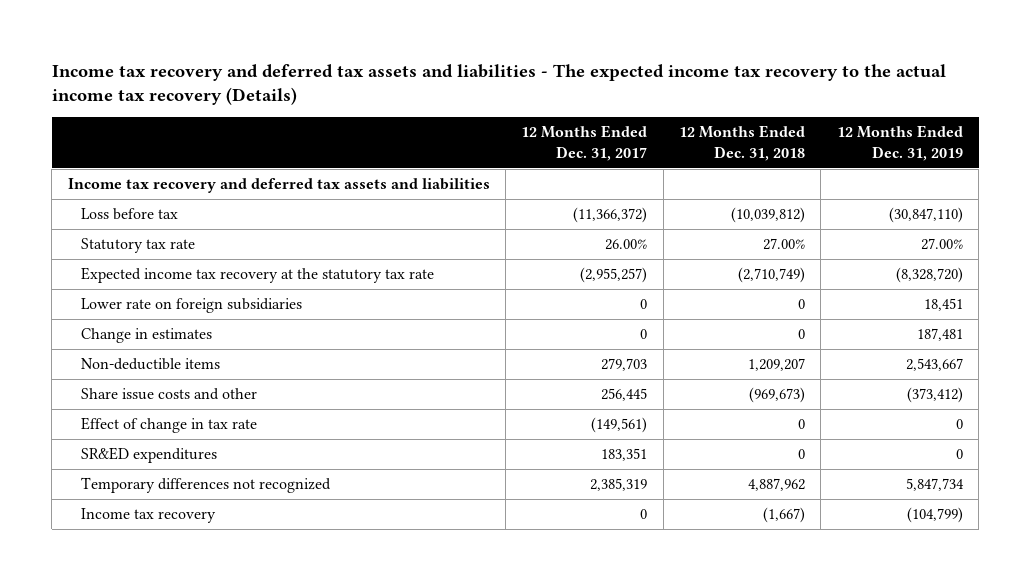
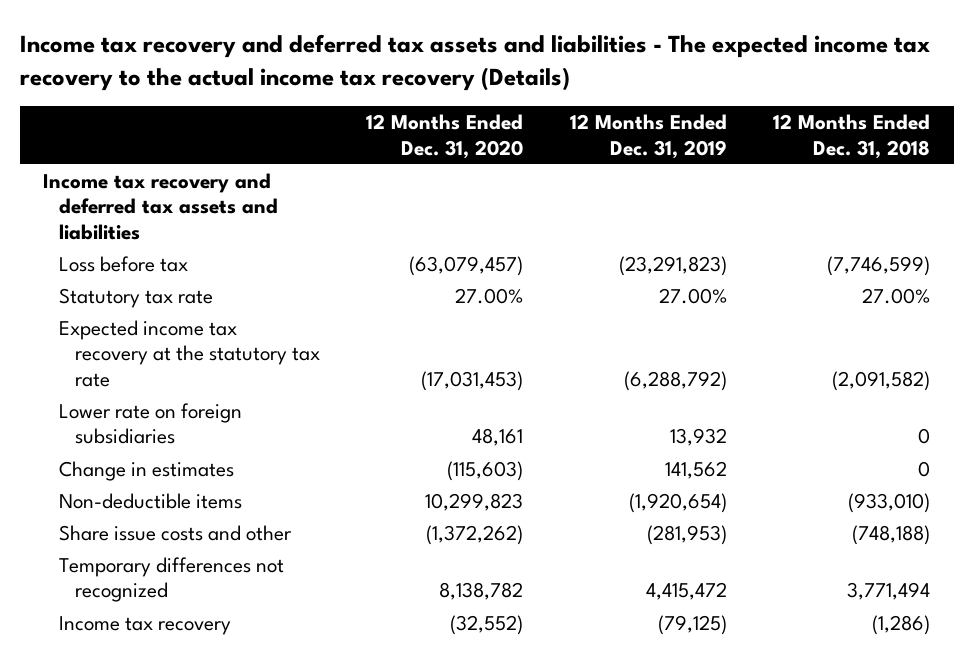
- | 12 Months Ended Dec. 31, 2017 | 12 Months Ended Dec. 31, 2018 | 12 Months Ended Dec. 31, 2019
+ | 12 Months Ended Dec. 31, 2020 | 12 Months Ended Dec. 31, 2019 | 12 Months Ended Dec. 31, 2018
- Loss before tax | (11,366,372) | (10,039,812) | (30,847,110)
+ Loss before tax | (63,079,457) | (23,291,823) | (7,746,599)
- Expected income tax recovery at the statutory tax rate | (2,955,257) | (2,710,749) | (8,328,720)
- Lower rate on foreign subsidiaries | 0 | 0 | 18,451
- Change in estimates | 0 | 0 | 187,481
- Non-deductible items | 279,703 | 1,209,207 | 2,543,667
- Share issue costs and other | 256,445 | (969,673) | (373,412)
- Effect of change in tax rate | (149,561) | 0 | 0
- SR&ED expenditures | 183,351 | 0 | 0
- Temporary differences not recognized | 2,385,319 | 4,887,962 | 5,847,734
- Income tax recovery | 0 | (1,667) | (104,799)
+ Expected income tax recovery at the statutory tax rate | (17,031,453) | (6,288,792) | (2,091,582)
+ Lower rate on foreign subsidiaries | 48,161 | 13,932 | 0
+ Change in estimates | (115,603) | 141,562 | 0
+ Non-deductible items | 10,299,823 | (1,920,654) | (933,010)
+ Share issue costs and other | (1,372,262) | (281,953) | (748,188)
+ Temporary differences not recognized | 8,138,782 | 4,415,472 | 3,771,494
+ Income tax recovery | (32,552) | (79,125) | (1,286)

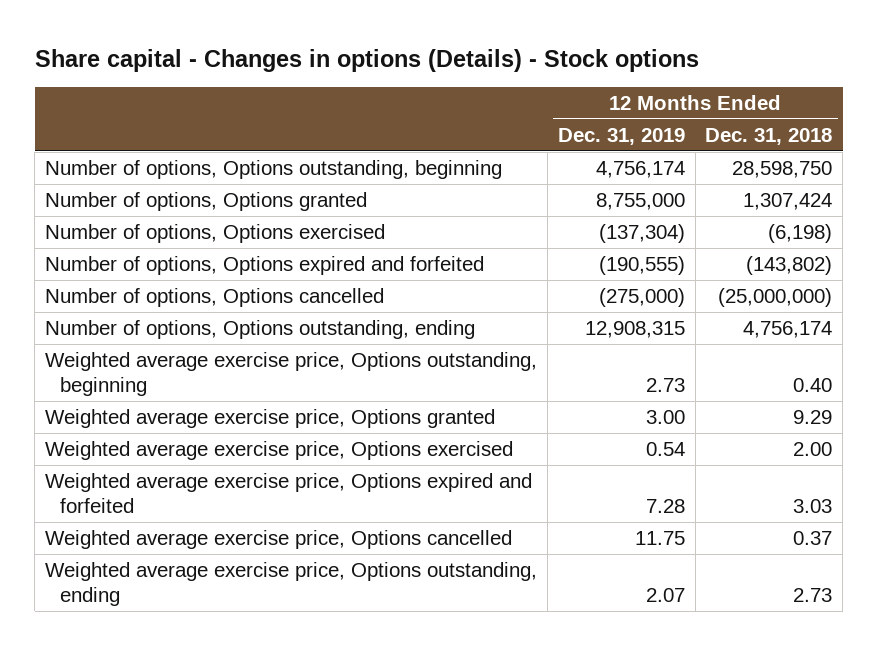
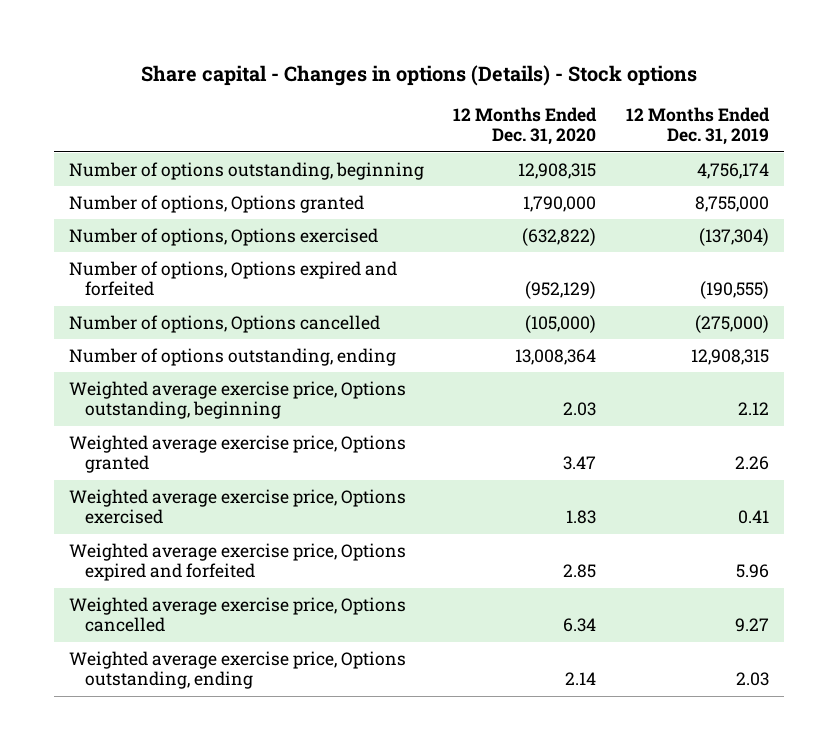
- | 12 Months Ended Dec. 31, 2019 | 12 Months Ended Dec. 31, 2018
+ | 12 Months Ended Dec. 31, 2020 | 12 Months Ended Dec. 31, 2019
- Number of options, Options outstanding, beginning | 4,756,174 | 28,598,750
+ Number of options outstanding, beginning | 12,908,315 | 4,756,174
- Number of options, Options outstanding, ending | 12,908,315 | 4,756,174
- Weighted average exercise price, Options outstanding, beginning | 2.73 | 0.40
- Weighted average exercise price, Options granted | 3.00 | 9.29
- Weighted average exercise price, Options exercised | 0.54 | 2.00
- Weighted average exercise price, Options expired and forfeited | 7.28 | 3.03
- Weighted average exercise price, Options cancelled | 11.75 | 0.37
- Weighted average exercise price, Options outstanding, ending | 2.07 | 2.73
+ Number of options outstanding, ending | 13,008,364 | 12,908,315
+ Weighted average exercise price, Options outstanding, beginning | 2.03 | 2.12
+ Weighted average exercise price, Options granted | 3.47 | 2.26
+ Weighted average exercise price, Options exercised | 1.83 | 0.41
+ Weighted average exercise price, Options expired and forfeited | 2.85 | 5.96
+ Weighted average exercise price, Options cancelled | 6.34 | 9.27
+ Weighted average exercise price, Options outstanding, ending | 2.14 | 2.03

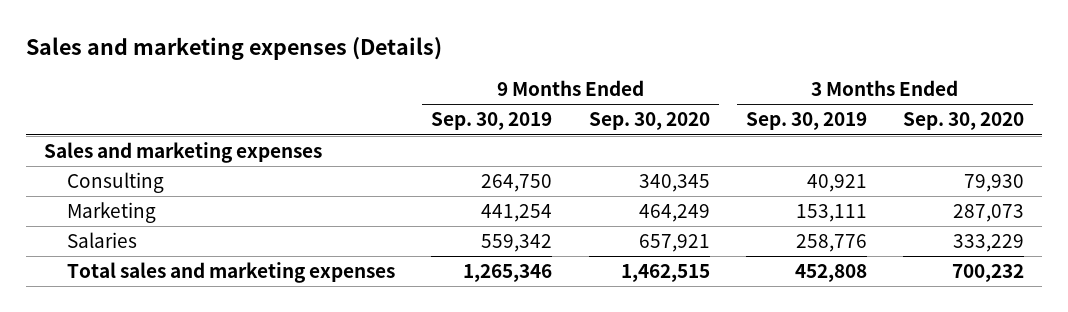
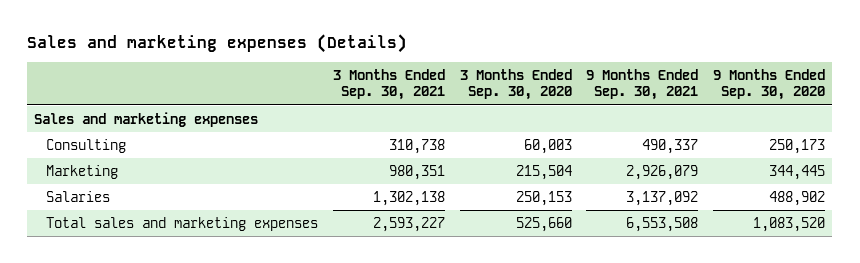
- | 9 Months Ended Sep. 30, 2019 | 9 Months Ended Sep. 30, 2020 | 3 Months Ended Sep. 30, 2019 | 3 Months Ended Sep. 30, 2020
+ | 3 Months Ended Sep. 30, 2021 | 3 Months Ended Sep. 30, 2020 | 9 Months Ended Sep. 30, 2021 | 9 Months Ended Sep. 30, 2020
- Consulting | 264,750 | 340,345 | 40,921 | 79,930
- Marketing | 441,254 | 464,249 | 153,111 | 287,073
- Salaries | 559,342 | 657,921 | 258,776 | 333,229
- Total sales and marketing expenses | 1,265,346 | 1,462,515 | 452,808 | 700,232
+ Consulting | 310,738 | 60,003 | 490,337 | 250,173
+ Marketing | 980,351 | 215,504 | 2,926,079 | 344,445
+ Salaries | 1,302,138 | 250,153 | 3,137,092 | 488,902
+ Total sales and marketing expenses | 2,593,227 | 525,660 | 6,553,508 | 1,083,520

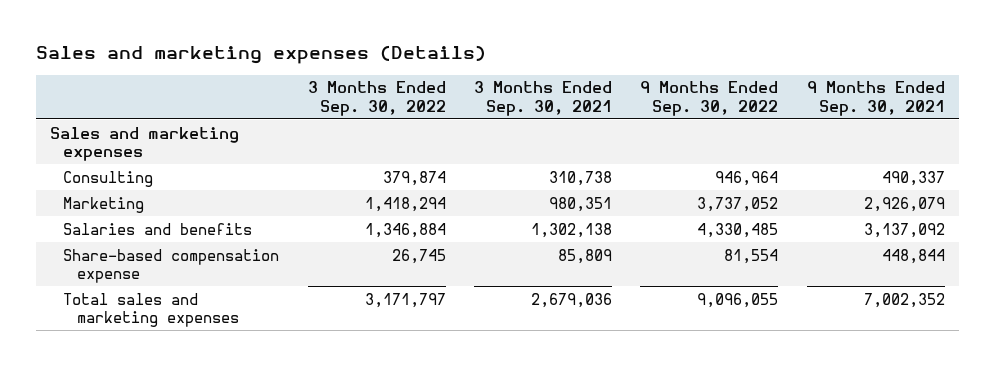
- | 3 Months Ended Sep. 30, 2021 | 3 Months Ended Sep. 30, 2020 | 9 Months Ended Sep. 30, 2021 | 9 Months Ended Sep. 30, 2020
+ | 3 Months Ended Sep. 30, 2022 | 3 Months Ended Sep. 30, 2021 | 9 Months Ended Sep. 30, 2022 | 9 Months Ended Sep. 30, 2021
- Salaries | 1,302,138 | 250,153 | 3,137,092 | 488,902
- Total sales and marketing expenses | 2,593,227 | 525,660 | 6,553,508 | 1,083,520
+ Salaries and benefits | 1,346,884 | 1,302,138 | 4,330,485 | 3,137,092
+ Share-based compensation expense | 26,745 | 85,809 | 81,554 | 448,844
+ Total sales and marketing expenses | 3,171,797 | 2,679,036 | 9,096,055 | 7,002,352

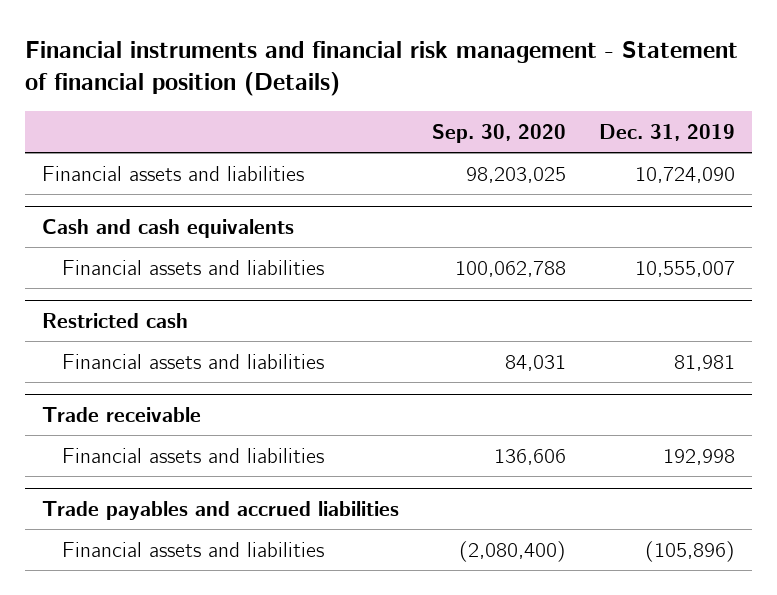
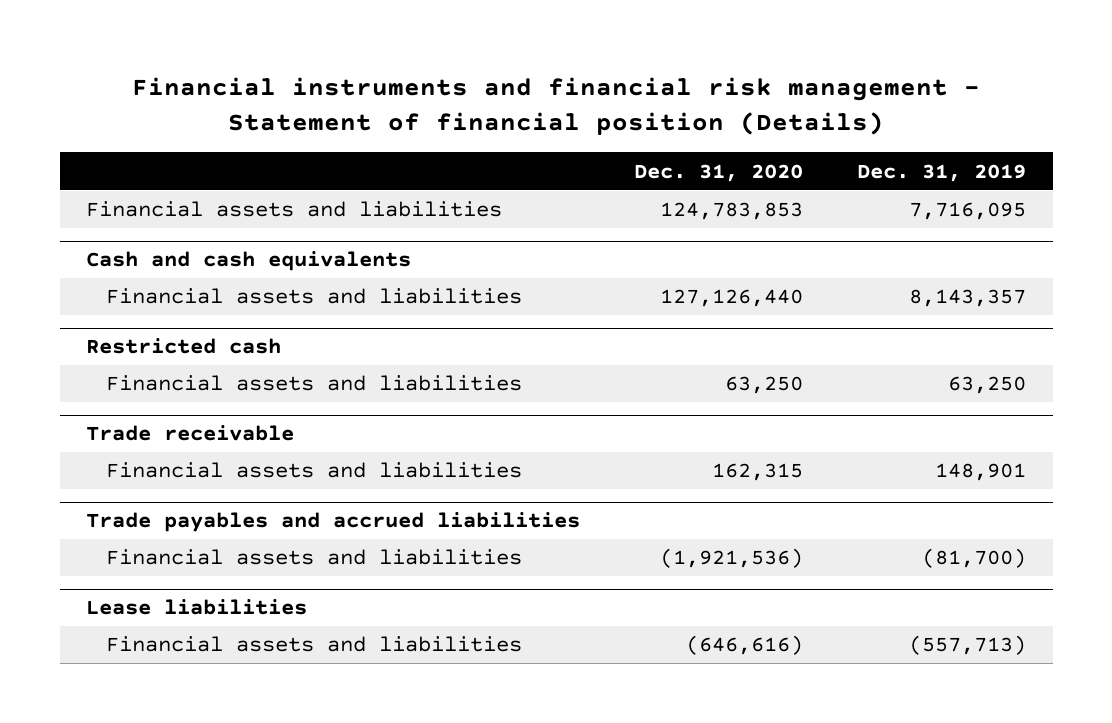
- | Sep. 30, 2020 | Dec. 31, 2019
+ | Dec. 31, 2020 | Dec. 31, 2019
- Financial assets and liabilities | 98,203,025 | 10,724,090
+ Financial assets and liabilities | 124,783,853 | 7,716,095
@ Cash and cash equivalents
- Financial assets and liabilities | 100,062,788 | 10,555,007
+ Financial assets and liabilities | 127,126,440 | 8,143,357
@ Restricted cash
- Financial assets and liabilities | 84,031 | 81,981
+ Financial assets and liabilities | 63,250 | 63,250
@ Trade receivable
- Financial assets and liabilities | 136,606 | 192,998
+ Financial assets and liabilities | 162,315 | 148,901
@ Trade payables and accrued liabilities
- Financial assets and liabilities | (2,080,400) | (105,896)
+ Financial assets and liabilities | (1,921,536) | (81,700)
+ Lease liabilities
+ Financial assets and liabilities | (646,616) | (557,713)

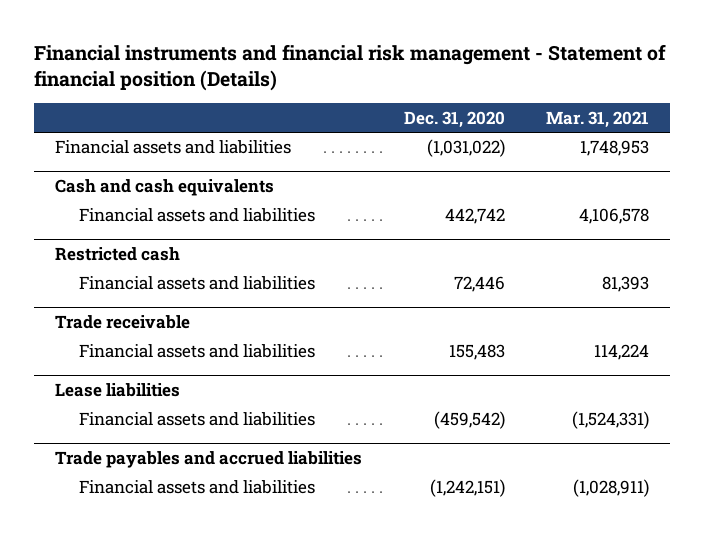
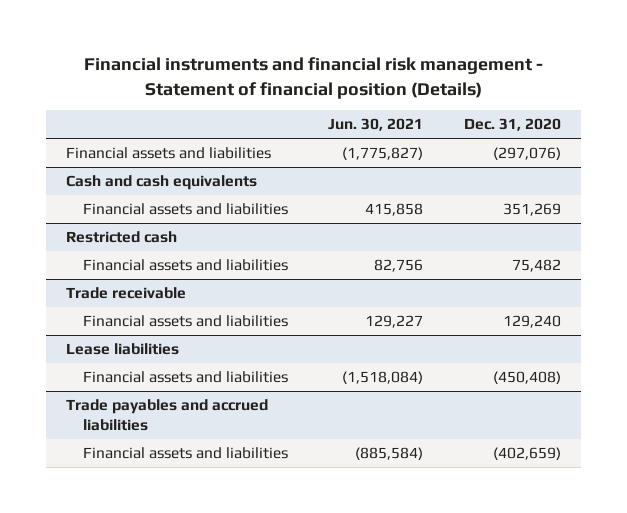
- | Dec. 31, 2020 | Mar. 31, 2021
+ | Jun. 30, 2021 | Dec. 31, 2020
- Financial assets and liabilities | (1,031,022) | 1,748,953
+ Financial assets and liabilities | (1,775,827) | (297,076)
@ Cash and cash equivalents
- Financial assets and liabilities | 442,742 | 4,106,578
+ Financial assets and liabilities | 415,858 | 351,269
@ Restricted cash
- Financial assets and liabilities | 72,446 | 81,393
+ Financial assets and liabilities | 82,756 | 75,482
@ Trade receivable
- Financial assets and liabilities | 155,483 | 114,224
+ Financial assets and liabilities | 129,227 | 129,240
@ Lease liabilities
- Financial assets and liabilities | (459,542) | (1,524,331)
+ Financial assets and liabilities | (1,518,084) | (450,408)
@ Trade payables and accrued liabilities
- Financial assets and liabilities | (1,242,151) | (1,028,911)
+ Financial assets and liabilities | (885,584) | (402,659)

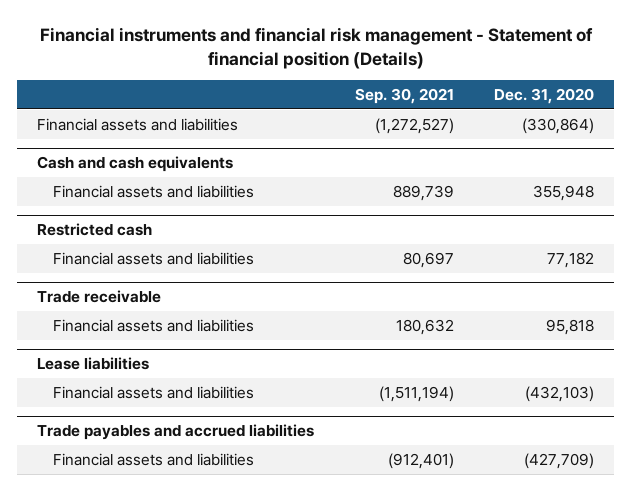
- | Jun. 30, 2021 | Dec. 31, 2020
+ | Sep. 30, 2021 | Dec. 31, 2020
- Financial assets and liabilities | (1,775,827) | (297,076)
+ Financial assets and liabilities | (1,272,527) | (330,864)
@ Cash and cash equivalents
- Financial assets and liabilities | 415,858 | 351,269
+ Financial assets and liabilities | 889,739 | 355,948
@ Restricted cash
- Financial assets and liabilities | 82,756 | 75,482
+ Financial assets and liabilities | 80,697 | 77,182
@ Trade receivable
- Financial assets and liabilities | 129,227 | 129,240
+ Financial assets and liabilities | 180,632 | 95,818
@ Lease liabilities
- Financial assets and liabilities | (1,518,084) | (450,408)
+ Financial assets and liabilities | (1,511,194) | (432,103)
@ Trade payables and accrued liabilities
- Financial assets and liabilities | (885,584) | (402,659)
+ Financial assets and liabilities | (912,401) | (427,709)

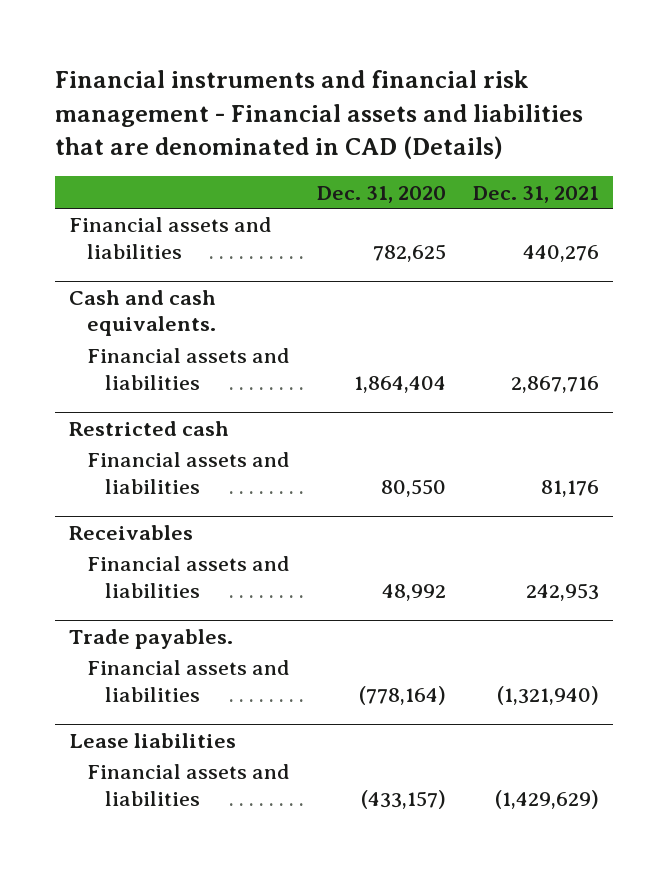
- Financial instruments and financial risk management - Statement of financial position (Details)
+ Financial instruments and financial risk management - Financial assets and liabilities that are denominated in CAD (Details)
- | Sep. 30, 2021 | Dec. 31, 2020
+ | Dec. 31, 2020 | Dec. 31, 2021
- Financial assets and liabilities | (1,272,527) | (330,864)
- Cash and cash equivalents
- Financial assets and liabilities | 889,739 | 355,948
+ Financial assets and liabilities | 782,625 | 440,276
+ Cash and cash equivalents.
+ Financial assets and liabilities | 1,864,404 | 2,867,716
@ Restricted cash
- Financial assets and liabilities | 80,697 | 77,182
- Trade receivable
- Financial assets and liabilities | 180,632 | 95,818
@ Restricted cash
+ Financial assets and liabilities | 80,550 | 81,176
+ Receivables
+ Financial assets and liabilities | 48,992 | 242,953
+ Trade payables.
+ Financial assets and liabilities | (778,164) | (1,321,940)
@ Lease liabilities
- Financial assets and liabilities | (1,511,194) | (432,103)
- Trade payables and accrued liabilities
- Financial assets and liabilities | (912,401) | (427,709)
@ Lease liabilities
+ Financial assets and liabilities | (433,157) | (1,429,629)

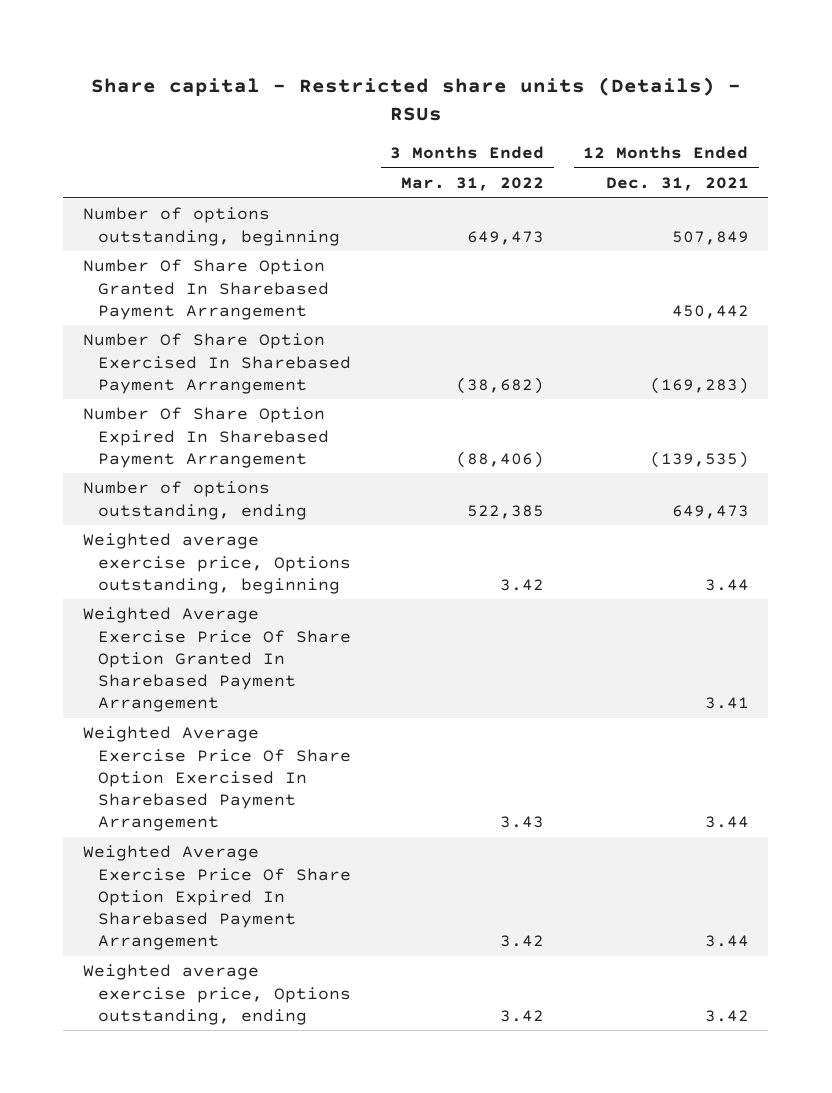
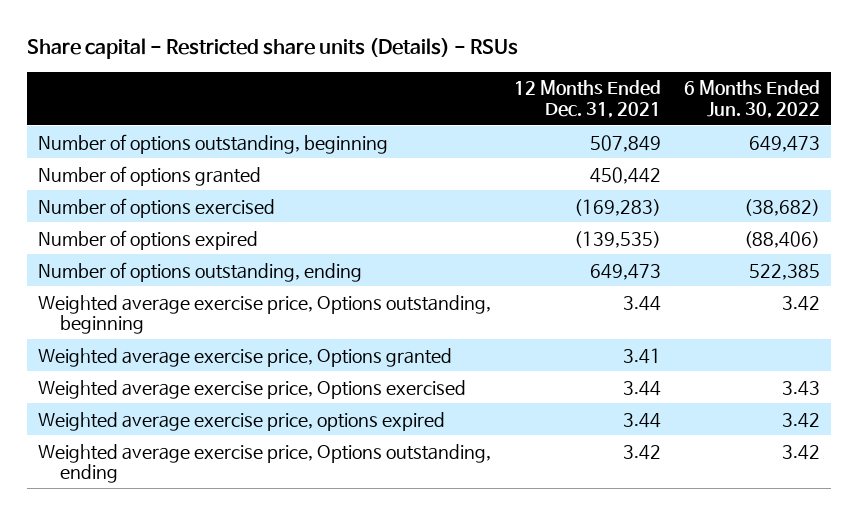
- | 3 Months Ended Mar. 31, 2022 | 12 Months Ended Dec. 31, 2021
+ | 12 Months Ended Dec. 31, 2021 | 6 Months Ended Jun. 30, 2022
- Number Of Share Option Granted In Sharebased Payment Arrangement | | 450,442
- Number Of Share Option Exercised In Sharebased Payment Arrangement | (38,682) | (169,283)
- Number Of Share Option Expired In Sharebased Payment Arrangement | (88,406) | (139,535)
+ Number of options granted | 450,442 |
+ Number of options exercised | (169,283) | (38,682)
+ Number of options expired | (139,535) | (88,406)
- Weighted Average Exercise Price Of Share Option Granted In Sharebased Payment Arrangement | | 3.41
- Weighted Average Exercise Price Of Share Option Exercised In Sharebased Payment Arrangement | 3.43 | 3.44
- Weighted Average Exercise Price Of Share Option Expired In Sharebased Payment Arrangement | 3.42 | 3.44
+ Weighted average exercise price, Options granted | 3.41 |
+ Weighted average exercise price, Options exercised | 3.44 | 3.43
+ Weighted average exercise price, options expired | 3.44 | 3.42

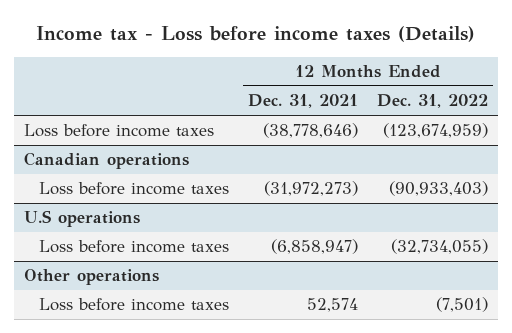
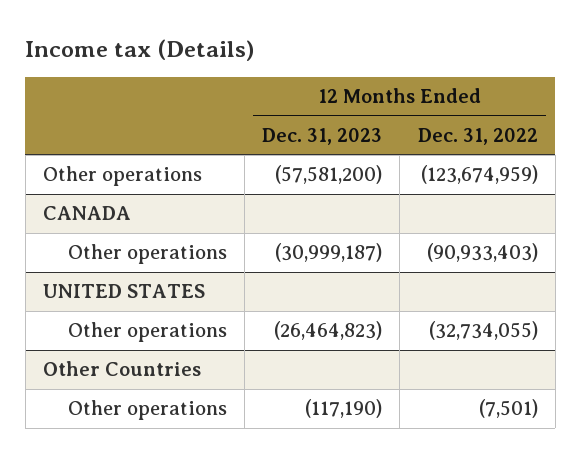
- Income tax - Loss before income taxes (Details)
+ Income tax (Details)
- | 12 Months Ended Dec. 31, 2021 | 12 Months Ended Dec. 31, 2022
+ | 12 Months Ended Dec. 31, 2023 | 12 Months Ended Dec. 31, 2022
- Loss before income taxes | (38,778,646) | (123,674,959)
- Canadian operations
- Loss before income taxes | (31,972,273) | (90,933,403)
- U.S operations
- Loss before income taxes | (6,858,947) | (32,734,055)
- Other operations
- Loss before income taxes | 52,574 | (7,501)
+ Other operations | (57,581,200) | (123,674,959)
+ CANADA
+ Other operations | (30,999,187) | (90,933,403)
+ UNITED STATES
+ Other operations | (26,464,823) | (32,734,055)
+ Other Countries
+ Other operations | (117,190) | (7,501)

